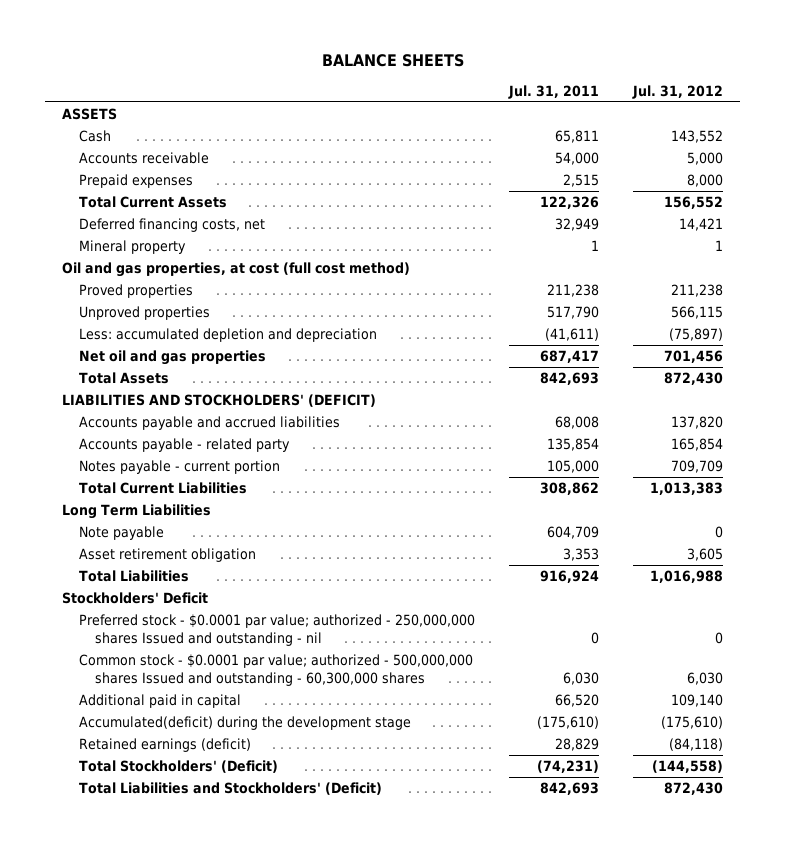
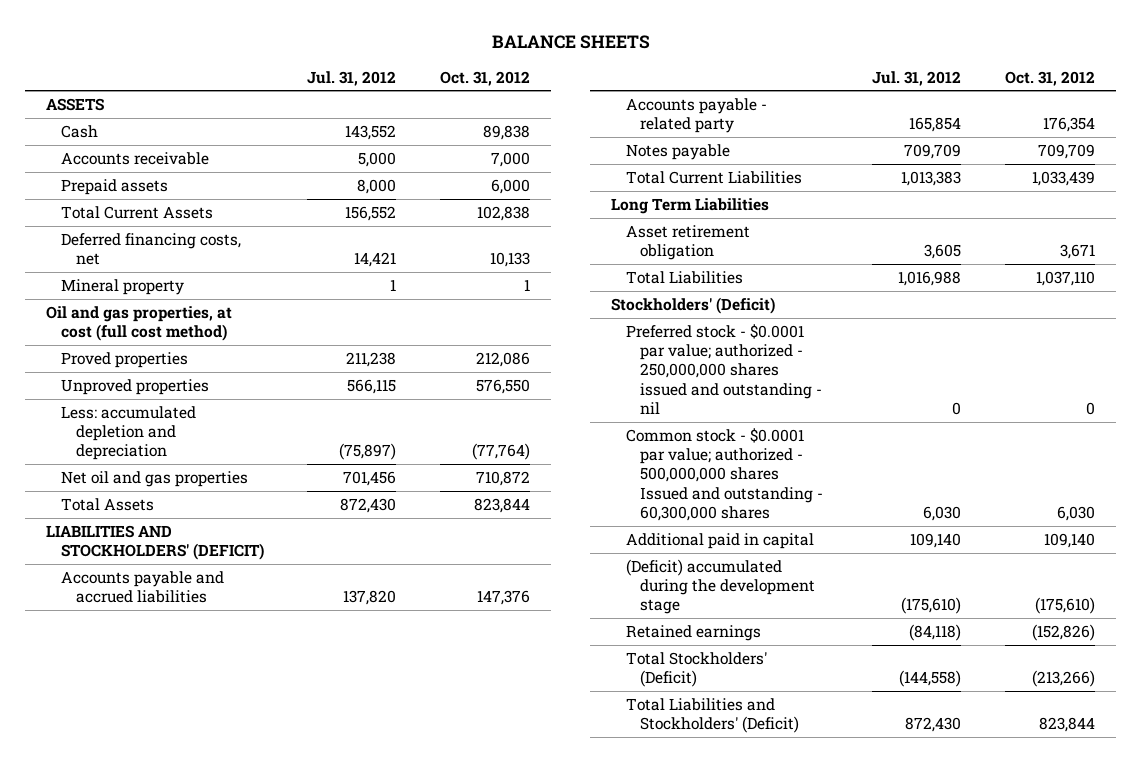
- | Jul. 31, 2011 | Jul. 31, 2012
+ | Jul. 31, 2012 | Oct. 31, 2012
- Prepaid expenses | 2,515 | 8,000
+ Prepaid assets | 8,000 | 6,000
- Notes payable - current portion | 105,000 | 709,709
+ Notes payable | 709,709 | 709,709
- Note payable | 604,709 | 0
- Stockholders' Deficit
- Preferred stock - $0.0001 par value; authorized - 250,000,000 shares Issued and outstanding - nil | 0 | 0
+ Stockholders' (Deficit)
+ Preferred stock - $0.0001 par value; authorized - 250,000,000 shares issued and outstanding - nil | 0 | 0
- Accumulated(deficit) during the development stage | (175,610) | (175,610)
- Retained earnings (deficit) | 28,829 | (84,118)
+ (Deficit) accumulated during the development stage | (175,610) | (175,610)
+ Retained earnings | (84,118) | (152,826)

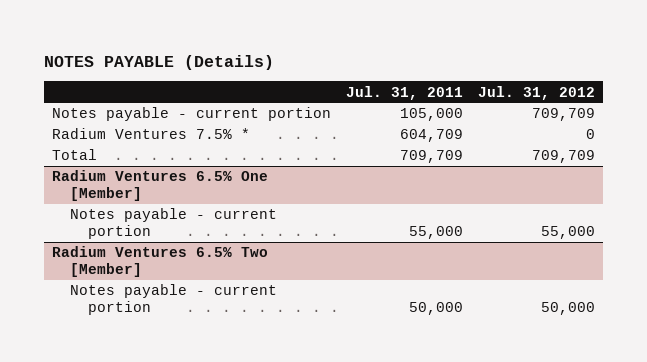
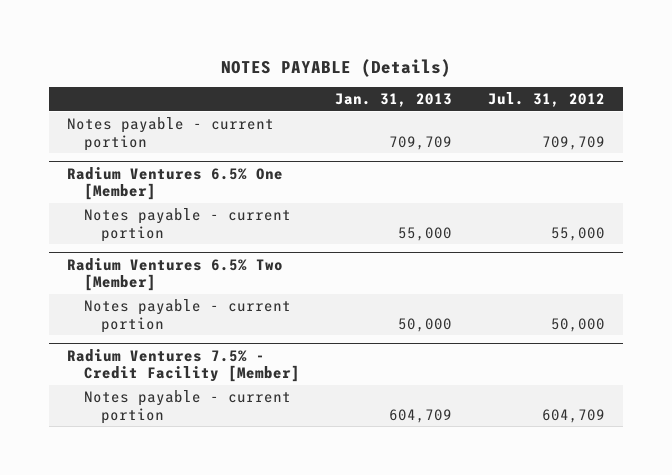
- | Jul. 31, 2011 | Jul. 31, 2012
+ | Jan. 31, 2013 | Jul. 31, 2012
- Radium Ventures 7.5% * | 604,709 | 0
- Total | 709,709 | 709,709
+ Radium Ventures 7.5% - Credit Facility [Member]
+ Notes payable - current portion | 604,709 | 604,709

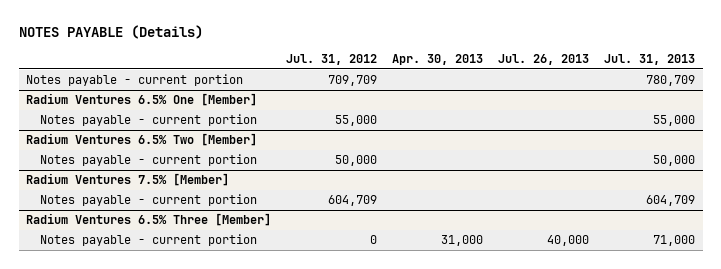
- | Jan. 31, 2013 | Jul. 31, 2012
+ | Jul. 31, 2012 | Apr. 30, 2013 | Jul. 26, 2013 | Jul. 31, 2013
- Radium Ventures 7.5% - Credit Facility [Member]
+ Radium Ventures 7.5% [Member]
+ Radium Ventures 6.5% Three [Member]
+ Notes payable - current portion | 0 | 31,000 | 40,000 | 71,000

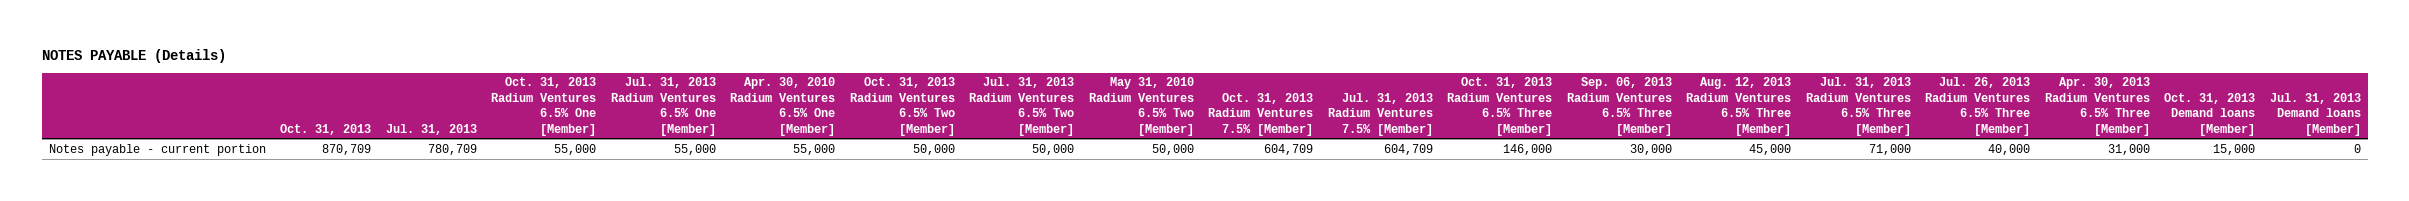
- | Jul. 31, 2012 | Apr. 30, 2013 | Jul. 26, 2013 | Jul. 31, 2013
+ | Oct. 31, 2013 | Jul. 31, 2013 | Oct. 31, 2013 Radium Ventures 6.5% One [Member] | Jul. 31, 2013 Radium Ventures 6.5% One [Member] | Apr. 30, 2010 Radium Ventures 6.5% One [Member] | Oct. 31, 2013 Radium Ventures 6.5% Two [Member] | Jul. 31, 2013 Radium Ventures 6.5% Two [Member] | May 31, 2010 Radium Ventures 6.5% Two [Member] | Oct. 31, 2013 Radium Ventures 7.5% [Member] | Jul. 31, 2013 Radium Ventures 7.5% [Member] | Oct. 31, 2013 Radium Ventures 6.5% Three [Member] | Sep. 06, 2013 Radium Ventures 6.5% Three [Member] | Aug. 12, 2013 Radium Ventures 6.5% Three [Member] | Jul. 31, 2013 Radium Ventures 6.5% Three [Member] | Jul. 26, 2013 Radium Ventures 6.5% Three [Member] | Apr. 30, 2013 Radium Ventures 6.5% Three [Member] | Oct. 31, 2013 Demand loans [Member] | Jul. 31, 2013 Demand loans [Member]
- Radium Ventures 6.5% One [Member]
- Notes payable - current portion | 55,000 | | | 55,000
- Radium Ventures 6.5% Two [Member]
- Notes payable - current portion | 50,000 | | | 50,000
- Radium Ventures 7.5% [Member]
- Notes payable - current portion | 604,709 | | | 604,709
- Radium Ventures 6.5% Three [Member]
- Notes payable - current portion | 0 | 31,000 | 40,000 | 71,000

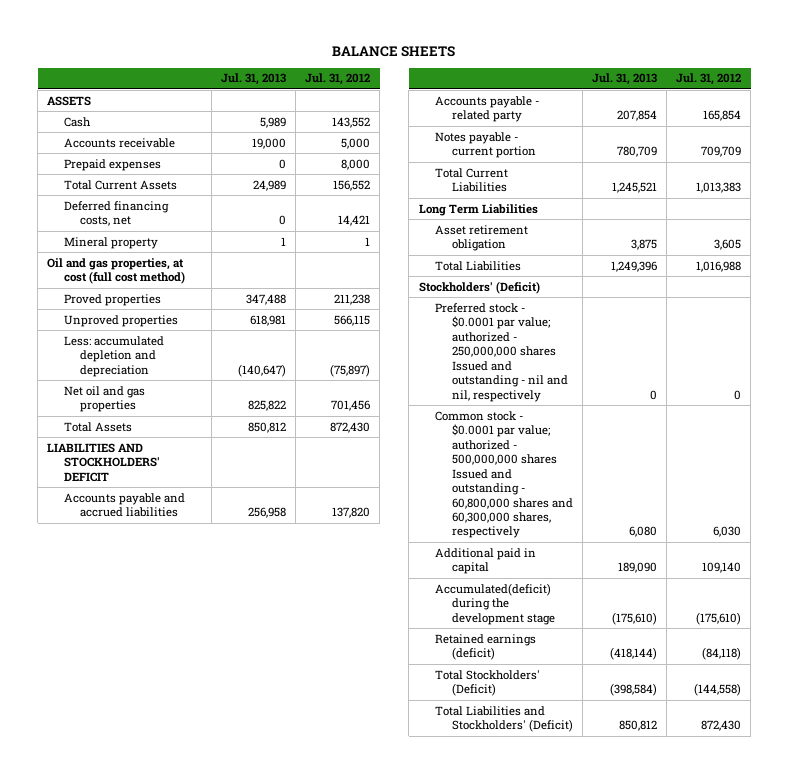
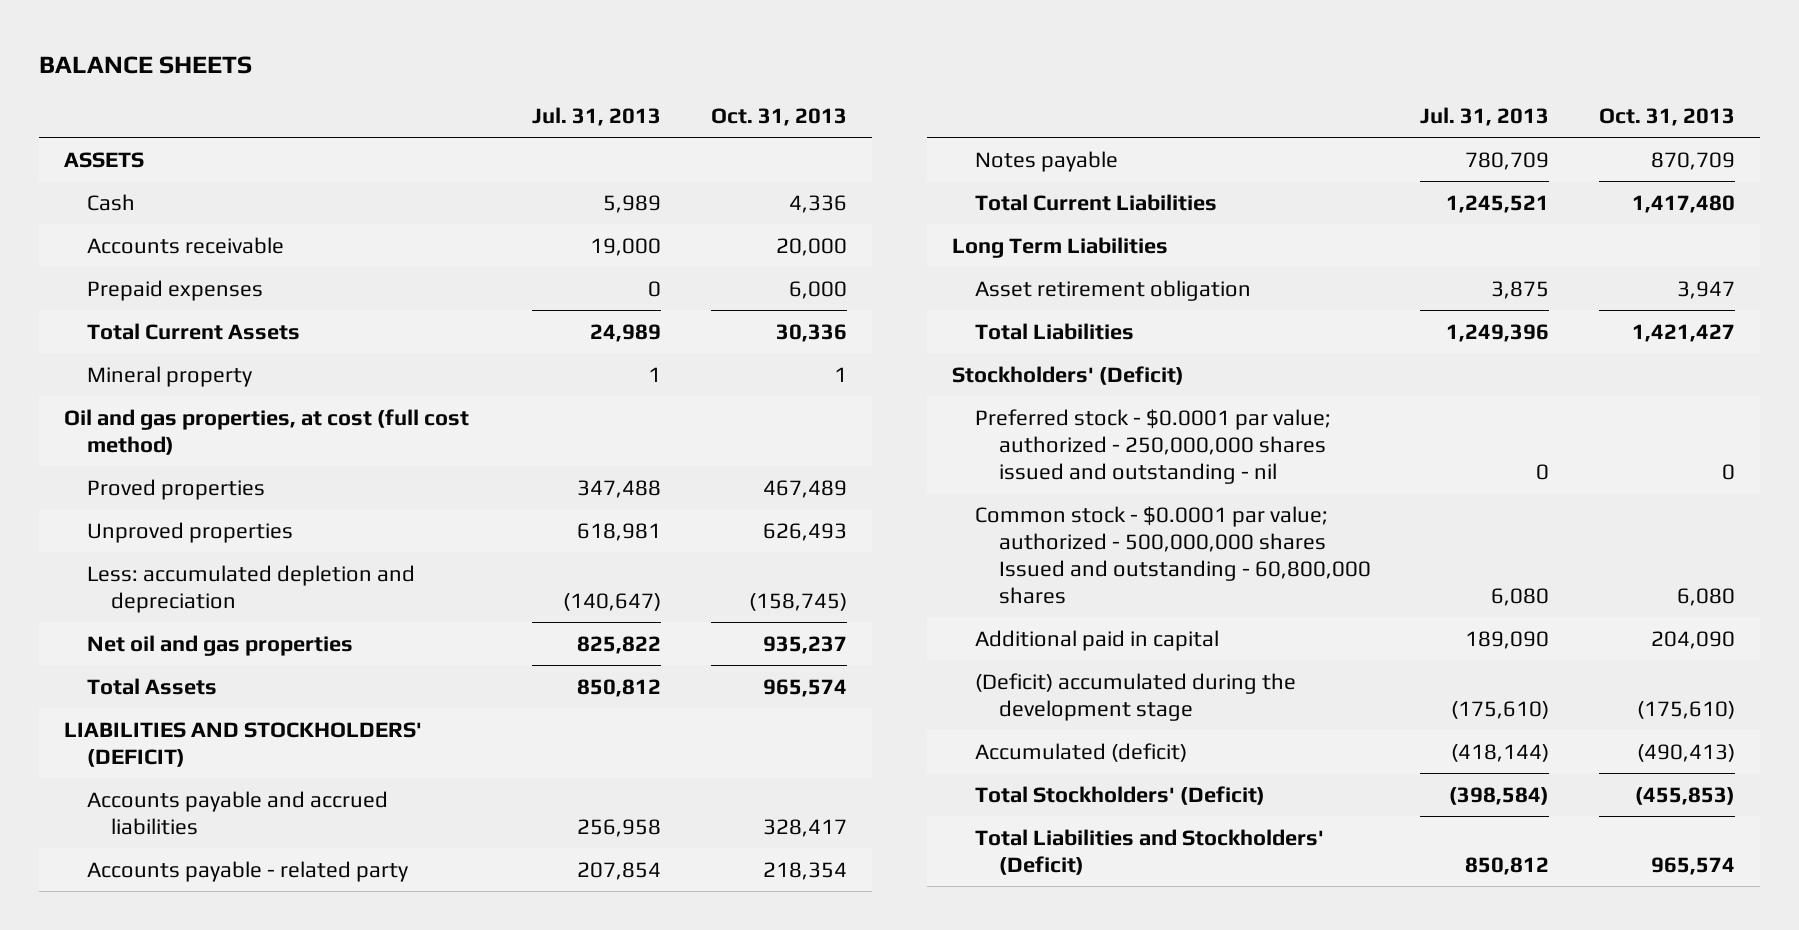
- | Jul. 31, 2013 | Jul. 31, 2012
+ | Jul. 31, 2013 | Oct. 31, 2013
- Deferred financing costs, net | 0 | 14,421
- LIABILITIES AND STOCKHOLDERS' DEFICIT
+ LIABILITIES AND STOCKHOLDERS' (DEFICIT)
- Notes payable - current portion | 780,709 | 709,709
+ Notes payable | 780,709 | 870,709
- Preferred stock - $0.0001 par value; authorized - 250,000,000 shares Issued and outstanding - nil and nil, respectively | 0 | 0
- Common stock - $0.0001 par value; authorized - 500,000,000 shares Issued and outstanding - 60,800,000 shares and 60,300,000 shares, respectively | 6,080 | 6,030
+ Preferred stock - $0.0001 par value; authorized - 250,000,000 shares issued and outstanding - nil | 0 | 0
+ Common stock - $0.0001 par value; authorized - 500,000,000 shares Issued and outstanding - 60,800,000 shares | 6,080 | 6,080
- Accumulated(deficit) during the development stage | (175,610) | (175,610)
- Retained earnings (deficit) | (418,144) | (84,118)
+ (Deficit) accumulated during the development stage | (175,610) | (175,610)
+ Accumulated (deficit) | (418,144) | (490,413)

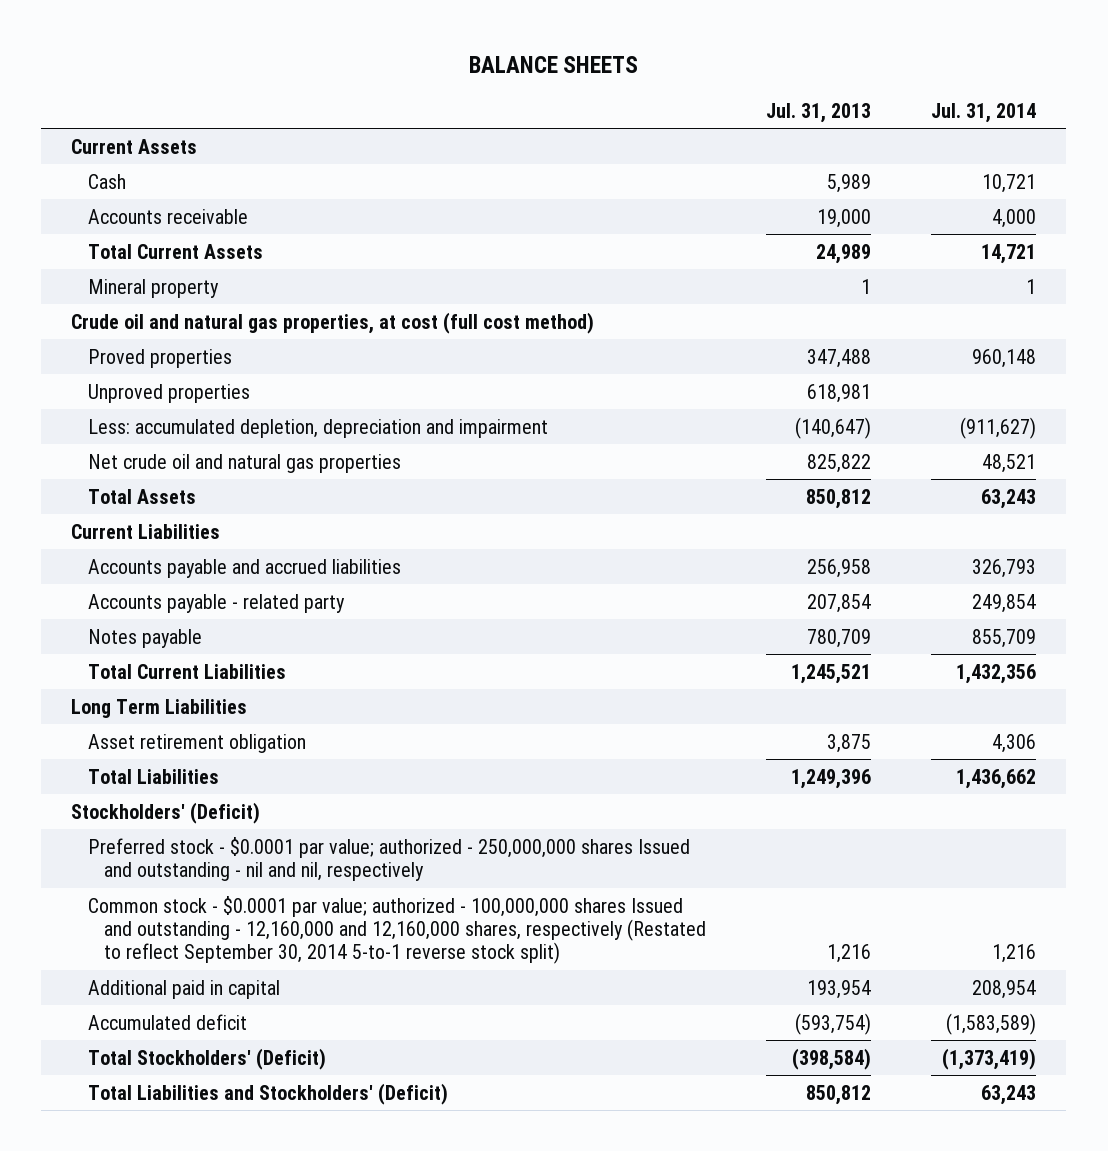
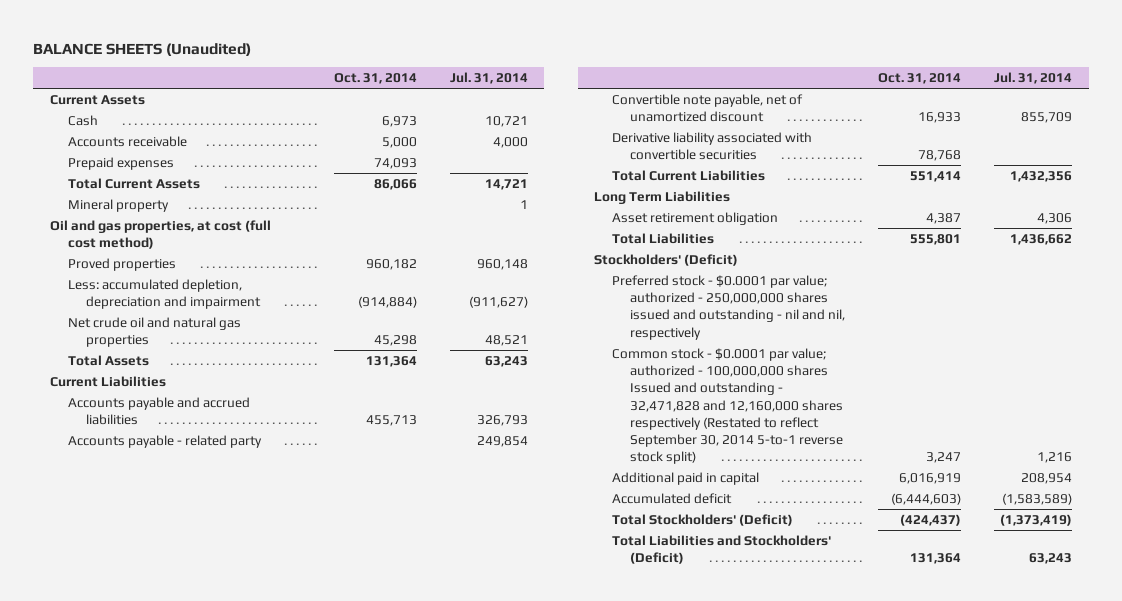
- BALANCE SHEETS
+ BALANCE SHEETS (Unaudited)
- | Jul. 31, 2013 | Jul. 31, 2014
+ | Oct. 31, 2014 | Jul. 31, 2014
+ Prepaid expenses | 74,093 |
- Crude oil and natural gas properties, at cost (full cost method)
+ Oil and gas properties, at cost (full cost method)
- Unproved properties | 618,981 |
- Notes payable | 780,709 | 855,709
+ Convertible note payable, net of unamortized discount | 16,933 | 855,709
+ Derivative liability associated with convertible securities | 78,768 |
- Preferred stock - $0.0001 par value; authorized - 250,000,000 shares Issued and outstanding - nil and nil, respectively
- Common stock - $0.0001 par value; authorized - 100,000,000 shares Issued and outstanding - 12,160,000 and 12,160,000 shares, respectively (Restated to reflect September 30, 2014 5-to-1 reverse stock split) | 1,216 | 1,216
+ Preferred stock - $0.0001 par value; authorized - 250,000,000 shares issued and outstanding - nil and nil, respectively
+ Common stock - $0.0001 par value; authorized - 100,000,000 shares Issued and outstanding - 32,471,828 and 12,160,000 shares respectively (Restated to reflect September 30, 2014 5-to-1 reverse stock split) | 3,247 | 1,216

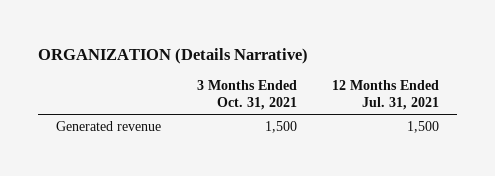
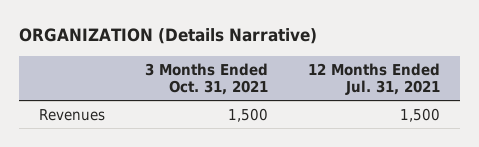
- Generated revenue | 1,500 | 1,500
+ Revenues | 1,500 | 1,500

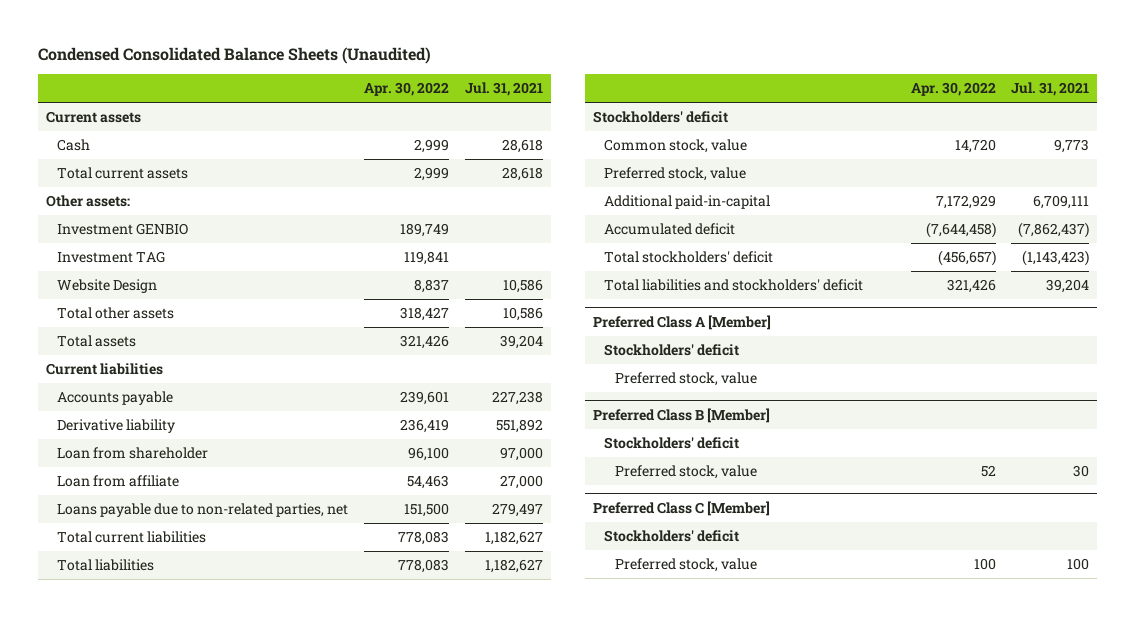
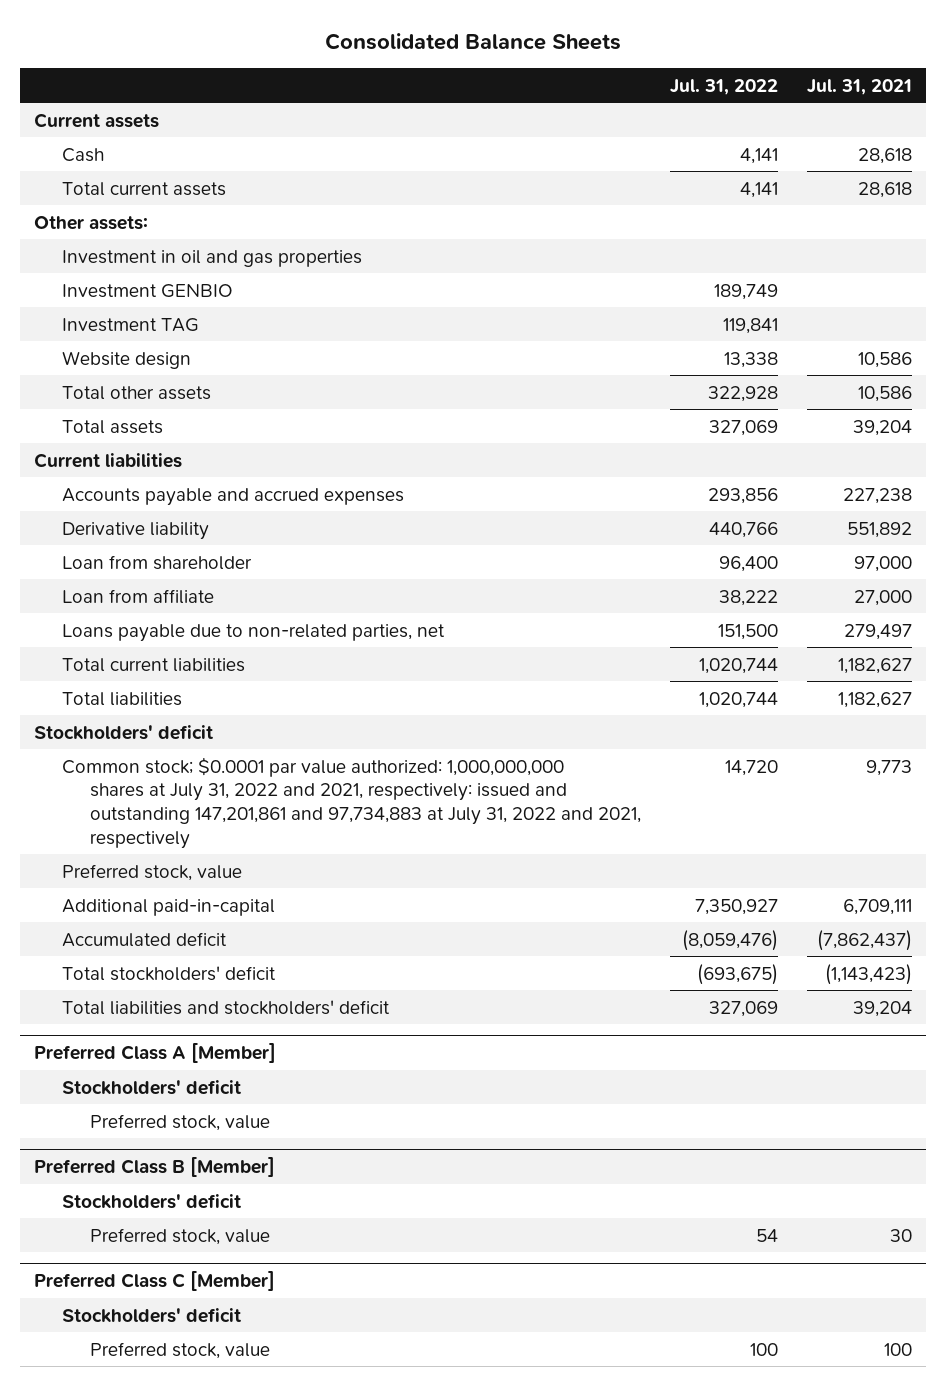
- Condensed Consolidated Balance Sheets (Unaudited)
+ Consolidated Balance Sheets
- | Apr. 30, 2022 | Jul. 31, 2021
+ | Jul. 31, 2022 | Jul. 31, 2021
+ Investment in oil and gas properties
- Website Design | 8,837 | 10,586
+ Website design | 13,338 | 10,586
- Accounts payable | 239,601 | 227,238
+ Accounts payable and accrued expenses | 293,856 | 227,238
- Common stock, value | 14,720 | 9,773
+ Common stock; $0.0001 par value authorized: 1,000,000,000 shares at July 31, 2022 and 2021, respectively: issued and outstanding 147,201,861 and 97,734,883 at July 31, 2022 and 2021, respectively | 14,720 | 9,773

